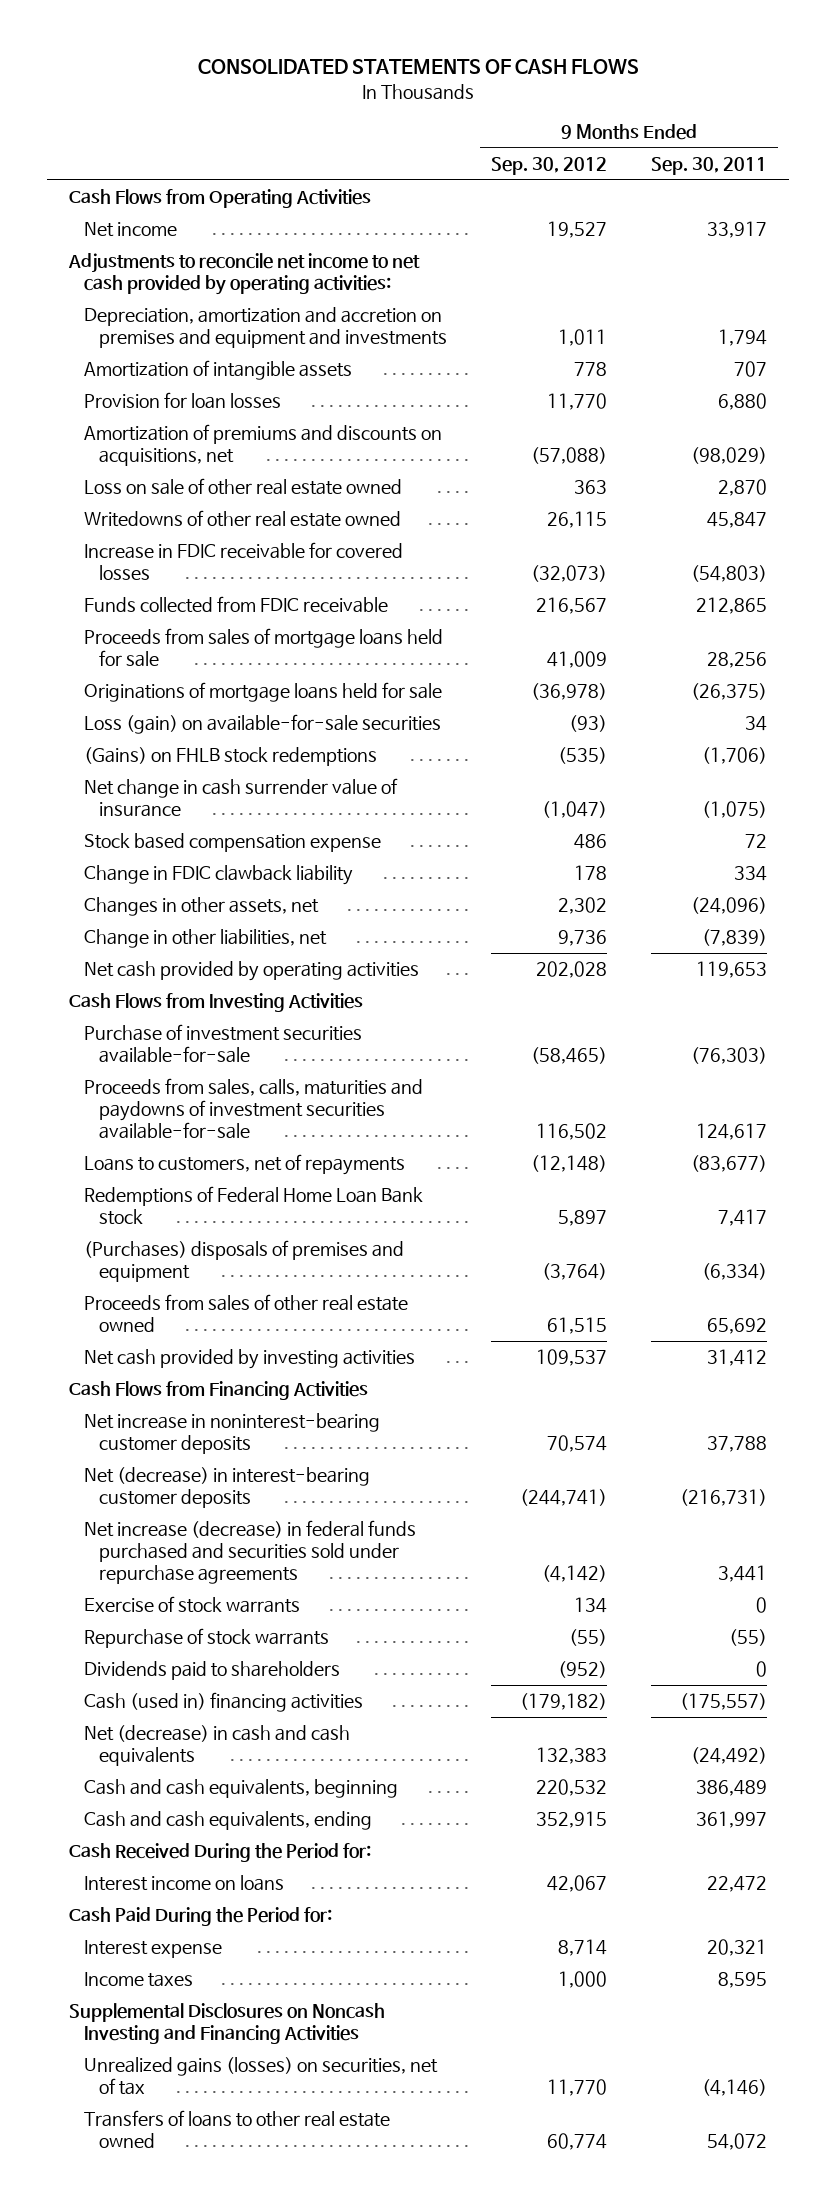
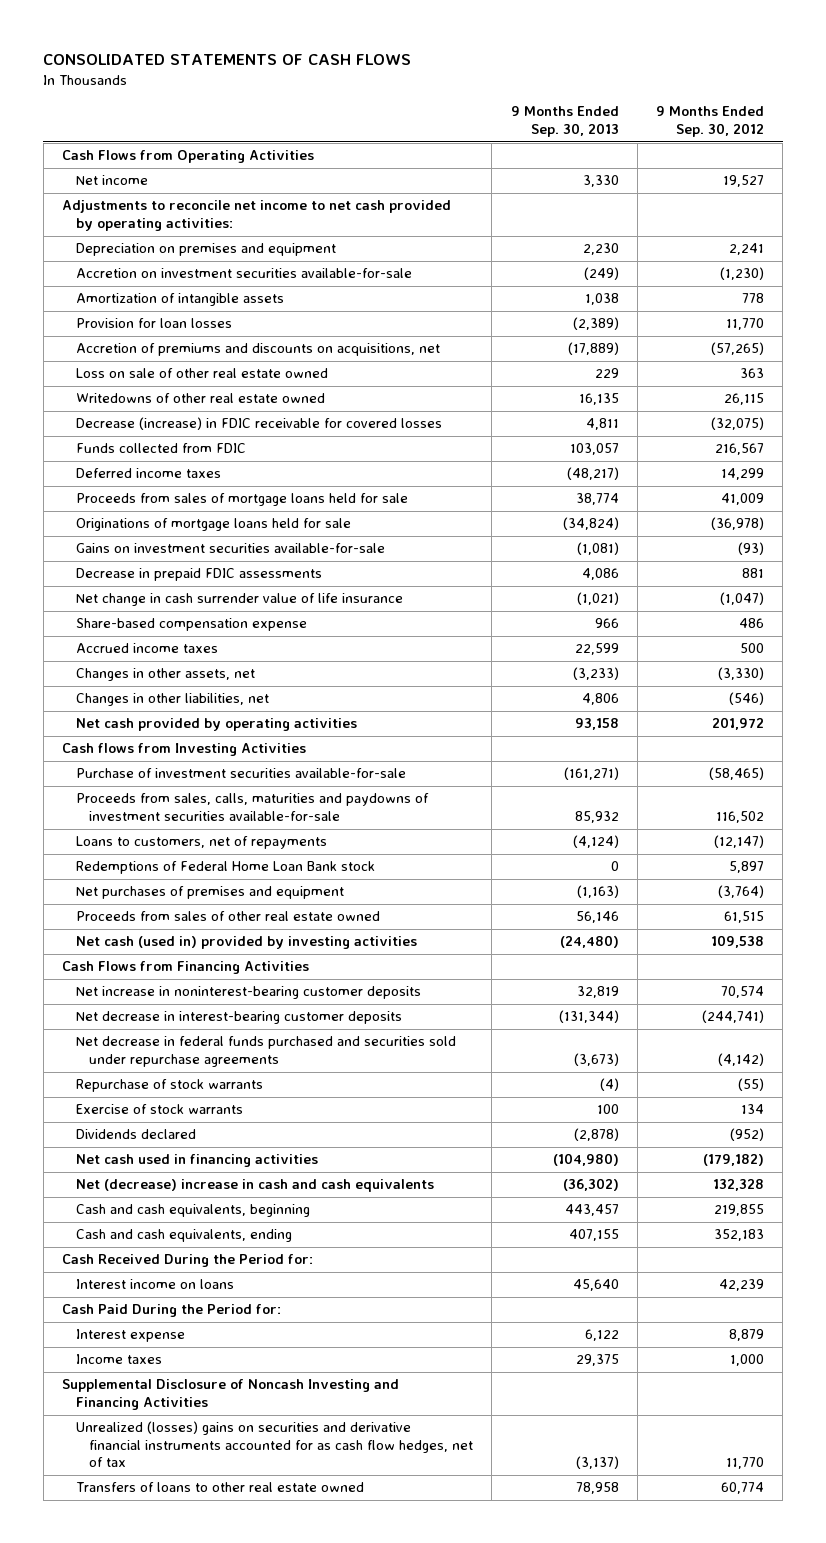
- | 9 Months Ended Sep. 30, 2012 | 9 Months Ended Sep. 30, 2011
+ | 9 Months Ended Sep. 30, 2013 | 9 Months Ended Sep. 30, 2012
- Depreciation, amortization and accretion on premises and equipment and investments | 1,011 | 1,794
+ Depreciation on premises and equipment | 2,230 | 2,241
+ Accretion on investment securities available-for-sale | (249) | (1,230)
- Amortization of premiums and discounts on acquisitions, net | (57,088) | (98,029)
+ Accretion of premiums and discounts on acquisitions, net | (17,889) | (57,265)
- Increase in FDIC receivable for covered losses | (32,073) | (54,803)
- Funds collected from FDIC receivable | 216,567 | 212,865
+ Decrease (increase) in FDIC receivable for covered losses | 4,811 | (32,075)
+ Funds collected from FDIC | 103,057 | 216,567
+ Deferred income taxes | (48,217) | 14,299
- Loss (gain) on available-for-sale securities | (93) | 34
- (Gains) on FHLB stock redemptions | (535) | (1,706)
- Net change in cash surrender value of insurance | (1,047) | (1,075)
- Stock based compensation expense | 486 | 72
- Change in FDIC clawback liability | 178 | 334
- Changes in other assets, net | 2,302 | (24,096)
- Change in other liabilities, net | 9,736 | (7,839)
- Net cash provided by operating activities | 202,028 | 119,653
- Cash Flows from Investing Activities
+ Gains on investment securities available-for-sale | (1,081) | (93)
+ Decrease in prepaid FDIC assessments | 4,086 | 881
+ Net change in cash surrender value of life insurance | (1,021) | (1,047)
+ Share-based compensation expense | 966 | 486
+ Accrued income taxes | 22,599 | 500
+ Changes in other assets, net | (3,233) | (3,330)
+ Changes in other liabilities, net | 4,806 | (546)
+ Net cash provided by operating activities | 93,158 | 201,972
+ Cash flows from Investing Activities
- Loans to customers, net of repayments | (12,148) | (83,677)
+ Loans to customers, net of repayments | (4,124) | (12,147)
- (Purchases) disposals of premises and equipment | (3,764) | (6,334)
+ Net purchases of premises and equipment | (1,163) | (3,764)
- Net cash provided by investing activities | 109,537 | 31,412
+ Net cash (used in) provided by investing activities | (24,480) | 109,538
- Net (decrease) in interest-bearing customer deposits | (244,741) | (216,731)
- Net increase (decrease) in federal funds purchased and securities sold under repurchase agreements | (4,142) | 3,441
+ Net decrease in interest-bearing customer deposits | (131,344) | (244,741)
+ Net decrease in federal funds purchased and securities sold under repurchase agreements | (3,673) | (4,142)
- Dividends paid to shareholders | (952) | 0
- Cash (used in) financing activities | (179,182) | (175,557)
- Net (decrease) in cash and cash equivalents | 132,383 | (24,492)
- Cash and cash equivalents, beginning | 220,532 | 386,489
- Cash and cash equivalents, ending | 352,915 | 361,997
moved down: Exercise of stock warrants | 100 | 134
+ Dividends declared | (2,878) | (952)
+ Net cash used in financing activities | (104,980) | (179,182)
+ Net (decrease) increase in cash and cash equivalents | (36,302) | 132,328
+ Cash and cash equivalents, beginning | 443,457 | 219,855
+ Cash and cash equivalents, ending | 407,155 | 352,183
- Interest income on loans | 42,067 | 22,472
+ Interest income on loans | 45,640 | 42,239
- Interest expense | 8,714 | 20,321
+ Interest expense | 6,122 | 8,879
- Supplemental Disclosures on Noncash Investing and Financing Activities
- Unrealized gains (losses) on securities, net of tax | 11,770 | (4,146)
+ Supplemental Disclosure of Noncash Investing and Financing Activities
+ Unrealized (losses) gains on securities and derivative financial instruments accounted for as cash flow hedges, net of tax | (3,137) | 11,770

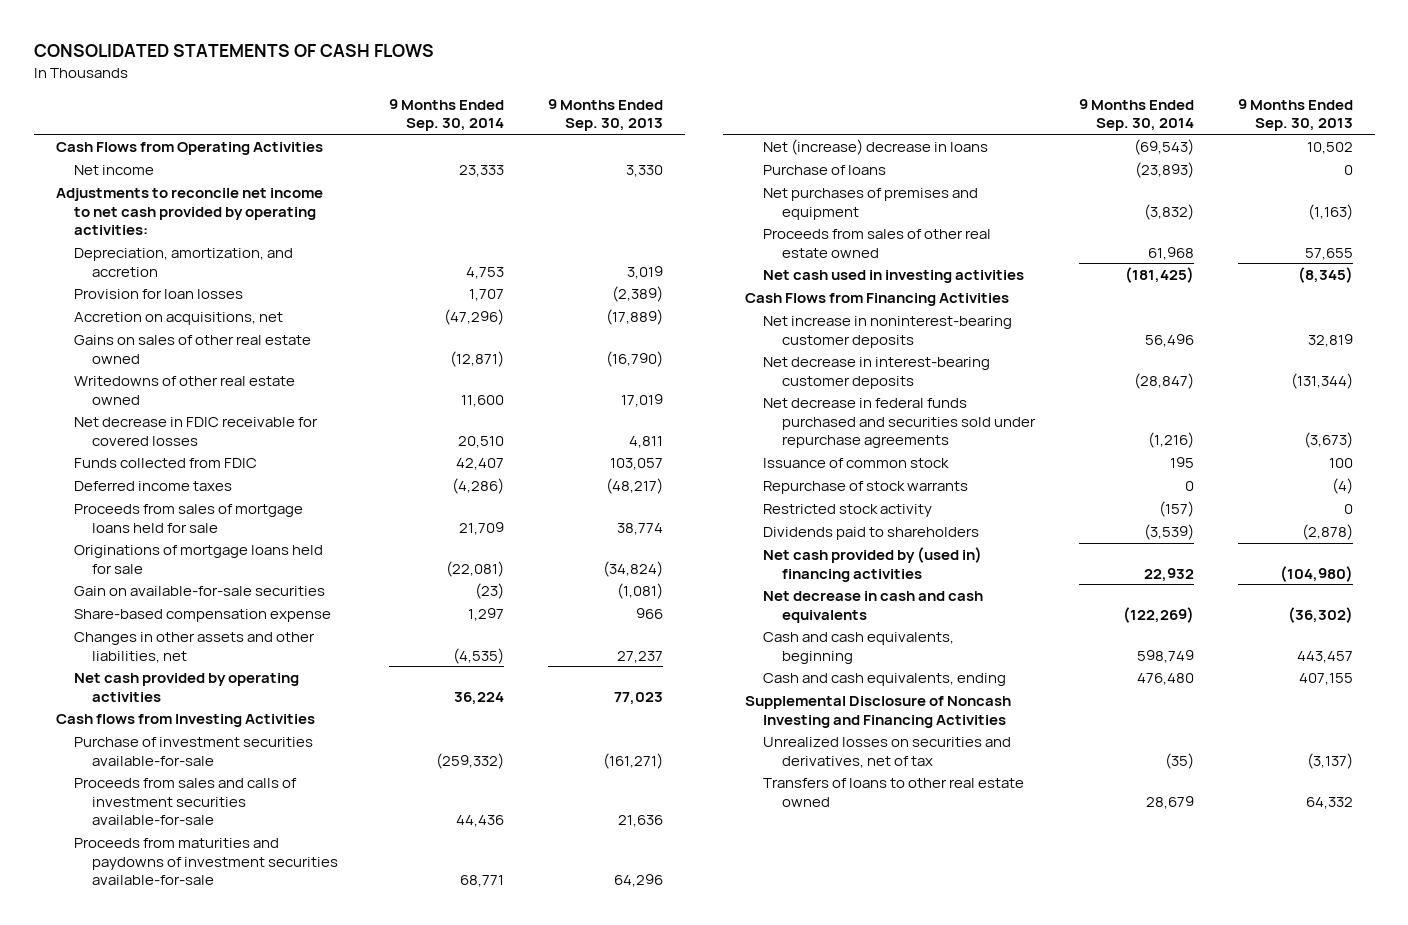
- | 9 Months Ended Sep. 30, 2013 | 9 Months Ended Sep. 30, 2012
+ | 9 Months Ended Sep. 30, 2014 | 9 Months Ended Sep. 30, 2013
- Depreciation on premises and equipment | 2,230 | 2,241
- Accretion on investment securities available-for-sale | (249) | (1,230)
- Amortization of intangible assets | 1,038 | 778
+ Depreciation, amortization, and accretion | 4,753 | 3,019
- Accretion of premiums and discounts on acquisitions, net | (17,889) | (57,265)
- Loss on sale of other real estate owned | 229 | 363
- Writedowns of other real estate owned | 16,135 | 26,115
- Decrease (increase) in FDIC receivable for covered losses | 4,811 | (32,075)
+ Accretion on acquisitions, net | (47,296) | (17,889)
+ Gains on sales of other real estate owned | (12,871) | (16,790)
+ Writedowns of other real estate owned | 11,600 | 17,019
+ Net decrease in FDIC receivable for covered losses | 20,510 | 4,811
- Gains on investment securities available-for-sale | (1,081) | (93)
- Decrease in prepaid FDIC assessments | 4,086 | 881
- Net change in cash surrender value of life insurance | (1,021) | (1,047)
+ Gain on available-for-sale securities | (23) | (1,081)
- Accrued income taxes | 22,599 | 500
- Changes in other assets, net | (3,233) | (3,330)
- Changes in other liabilities, net | 4,806 | (546)
- Net cash provided by operating activities | 93,158 | 201,972
+ Changes in other assets and other liabilities, net | (4,535) | 27,237
+ Net cash provided by operating activities | 36,224 | 77,023
- Proceeds from sales, calls, maturities and paydowns of investment securities available-for-sale | 85,932 | 116,502
- Loans to customers, net of repayments | (4,124) | (12,147)
- Redemptions of Federal Home Loan Bank stock | 0 | 5,897
+ Proceeds from sales and calls of investment securities available-for-sale | 44,436 | 21,636
+ Proceeds from maturities and paydowns of investment securities available-for-sale | 68,771 | 64,296
+ Net (increase) decrease in loans | (69,543) | 10,502
+ Purchase of loans | (23,893) | 0
- Proceeds from sales of other real estate owned | 56,146 | 61,515
- Net cash (used in) provided by investing activities | (24,480) | 109,538
+ Proceeds from sales of other real estate owned | 61,968 | 57,655
+ Net cash used in investing activities | (181,425) | (8,345)
+ Issuance of common stock | 195 | 100
- Exercise of stock warrants | 100 | 134
- Dividends declared | (2,878) | (952)
- Net cash used in financing activities | (104,980) | (179,182)
- Net (decrease) increase in cash and cash equivalents | (36,302) | 132,328
+ Restricted stock activity | (157) | 0
+ Dividends paid to shareholders | (3,539) | (2,878)
+ Net cash provided by (used in) financing activities | 22,932 | (104,980)
+ Net decrease in cash and cash equivalents | (122,269) | (36,302)
- Cash Received During the Period for:
- Interest income on loans | 45,640 | 42,239
- Cash Paid During the Period for:
- Interest expense | 6,122 | 8,879
- Income taxes | 29,375 | 1,000
- Unrealized (losses) gains on securities and derivative financial instruments accounted for as cash flow hedges, net of tax | (3,137) | 11,770
- Transfers of loans to other real estate owned | 78,958 | 60,774
+ Unrealized losses on securities and derivatives, net of tax | (35) | (3,137)
+ Transfers of loans to other real estate owned | 28,679 | 64,332

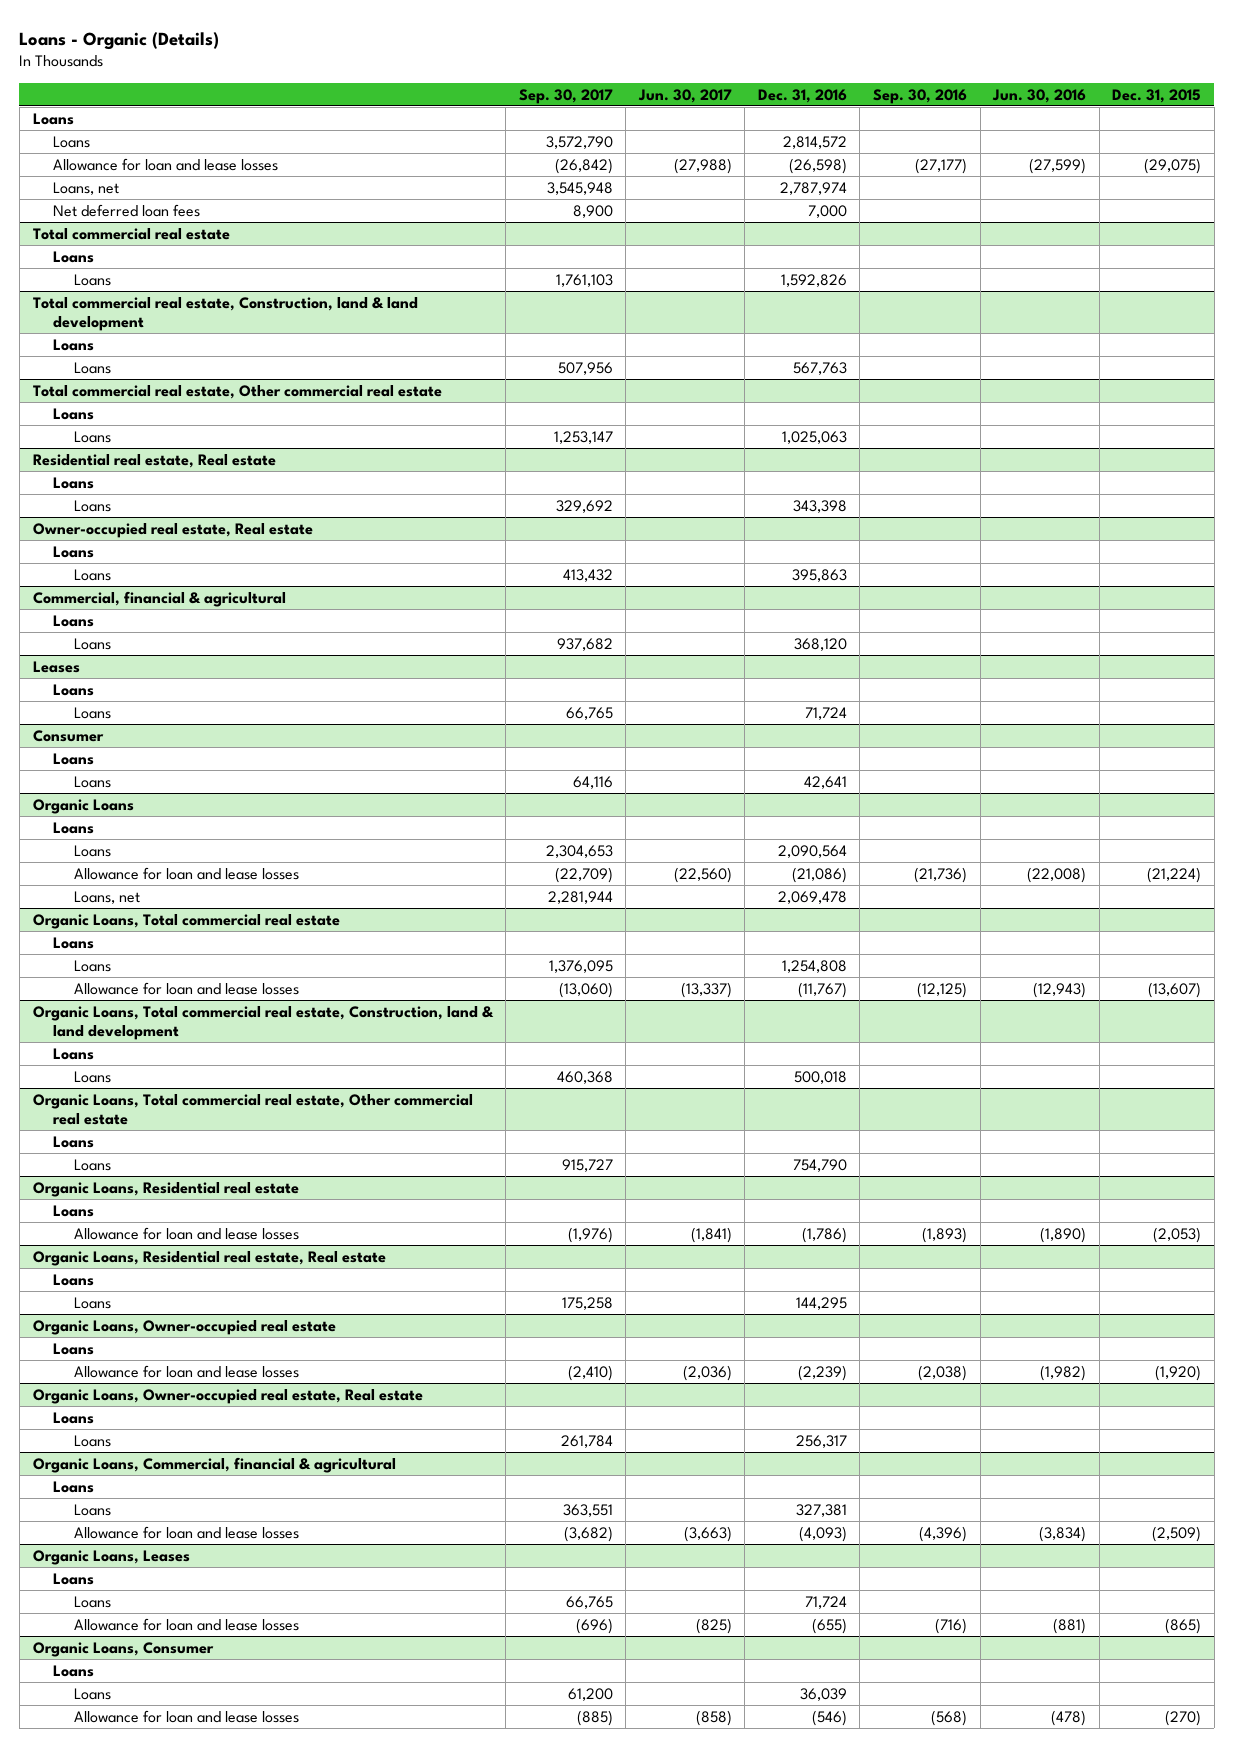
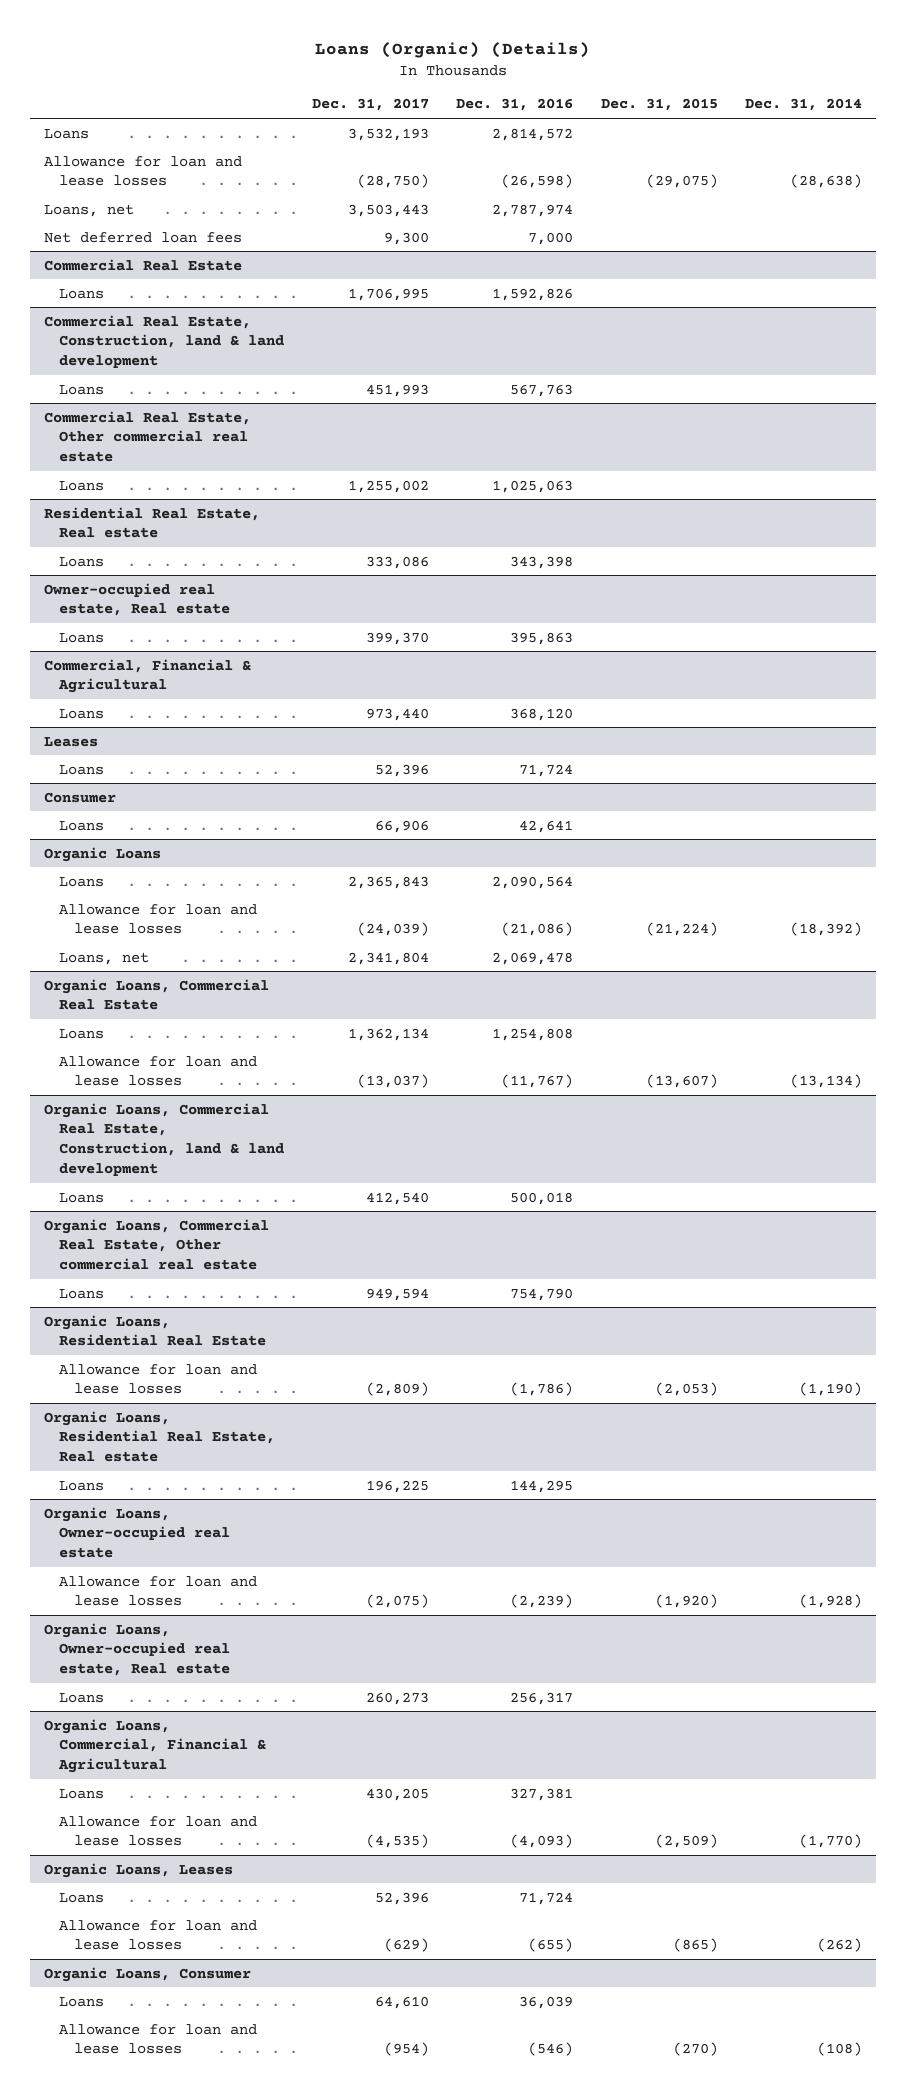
- Loans - Organic (Details)
+ Loans (Organic) (Details)
- | Sep. 30, 2017 | Jun. 30, 2017 | Dec. 31, 2016 | Sep. 30, 2016 | Jun. 30, 2016 | Dec. 31, 2015
+ | Dec. 31, 2017 | Dec. 31, 2016 | Dec. 31, 2015 | Dec. 31, 2014
- Loans
- Total commercial real estate
- Loans
+ Commercial Real Estate
- Total commercial real estate, Construction, land & land development
- Loans
+ Commercial Real Estate, Construction, land & land development
- Total commercial real estate, Other commercial real estate
- Loans
+ Commercial Real Estate, Other commercial real estate
- Residential real estate, Real estate
- Loans
+ Residential Real Estate, Real estate
@ Owner-occupied real estate, Real estate
- Loans
- Commercial, financial & agricultural
- Loans
+ Commercial, Financial & Agricultural
@ Leases
- Loans
@ Consumer
- Loans
@ Organic Loans
- Loans
- Organic Loans, Total commercial real estate
- Loans
+ Organic Loans, Commercial Real Estate
- Organic Loans, Total commercial real estate, Construction, land & land development
- Loans
+ Organic Loans, Commercial Real Estate, Construction, land & land development
- Organic Loans, Total commercial real estate, Other commercial real estate
- Loans
+ Organic Loans, Commercial Real Estate, Other commercial real estate
- Organic Loans, Residential real estate
- Loans
+ Organic Loans, Residential Real Estate
- Organic Loans, Residential real estate, Real estate
- Loans
+ Organic Loans, Residential Real Estate, Real estate
@ Organic Loans, Owner-occupied real estate
- Loans
@ Organic Loans, Owner-occupied real estate, Real estate
- Loans
- Organic Loans, Commercial, financial & agricultural
- Loans
+ Organic Loans, Commercial, Financial & Agricultural
@ Organic Loans, Leases
- Loans
@ Organic Loans, Consumer
- Loans

